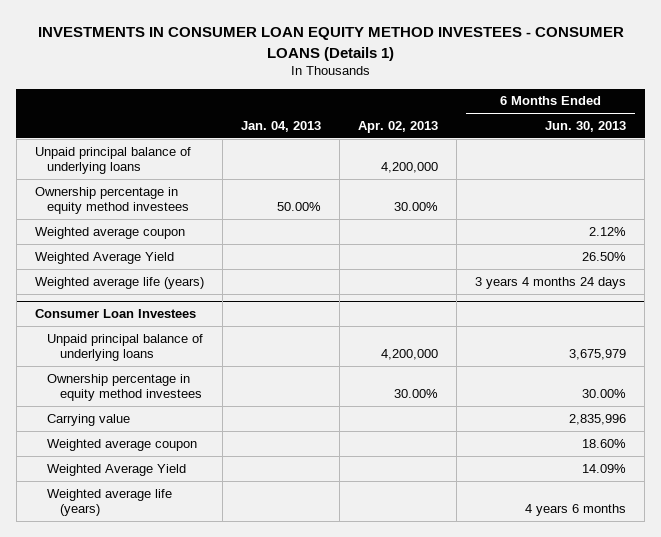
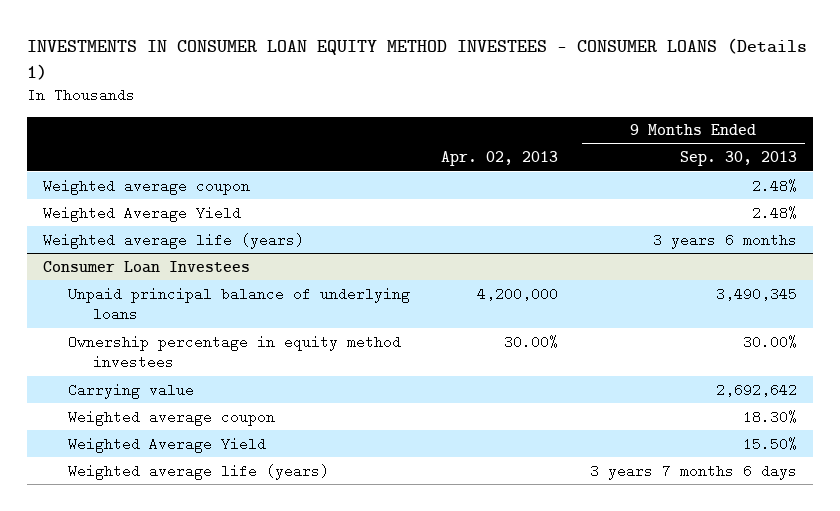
- | Jan. 04, 2013 | Apr. 02, 2013 | 6 Months Ended Jun. 30, 2013
+ | Apr. 02, 2013 | 9 Months Ended Sep. 30, 2013
- Unpaid principal balance of underlying loans | | 4,200,000 |
- Ownership percentage in equity method investees | 50.00% | 30.00% |

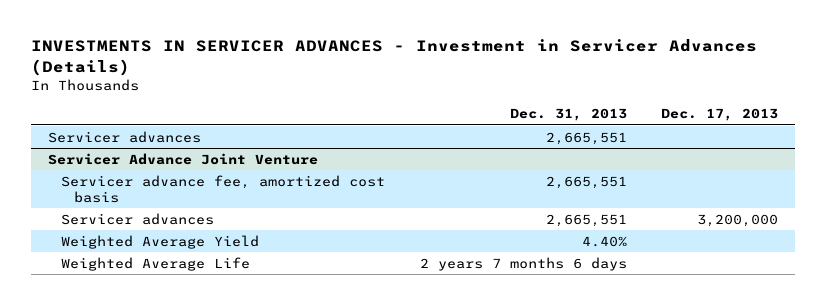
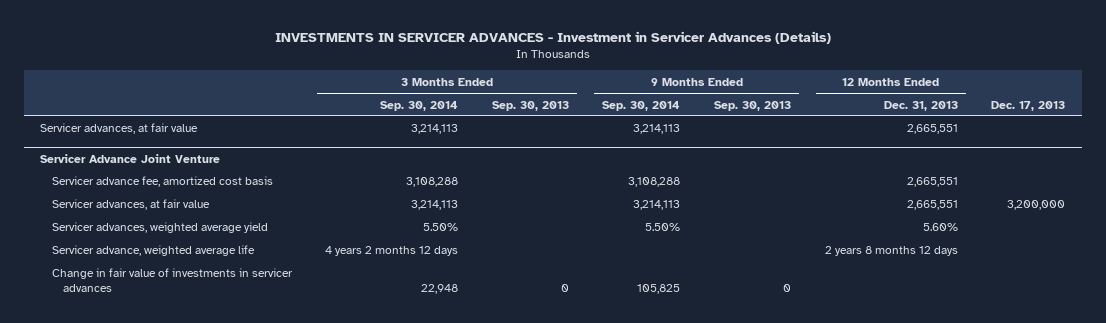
- | Dec. 31, 2013 | Dec. 17, 2013
+ | 3 Months Ended Sep. 30, 2014 | 3 Months Ended Sep. 30, 2013 | 9 Months Ended Sep. 30, 2014 | 9 Months Ended Sep. 30, 2013 | 12 Months Ended Dec. 31, 2013 | Dec. 17, 2013
- Servicer advances | 2,665,551 |
+ Servicer advances, at fair value | 3,214,113 | | 3,214,113 | | 2,665,551 |
@ Servicer Advance Joint Venture
- Servicer advances | 2,665,551 | 3,200,000
- Weighted Average Yield | 4.40% |
- Weighted Average Life | 2 years 7 months 6 days |
+ Servicer advances, at fair value | 3,214,113 | | 3,214,113 | | 2,665,551 | 3,200,000
+ Servicer advances, weighted average yield | 5.50% | | 5.50% | | 5.60% |
+ Servicer advance, weighted average life | 4 years 2 months 12 days | | | | 2 years 8 months 12 days |
+ Change in fair value of investments in servicer advances | 22,948 | 0 | 105,825 | 0 | |

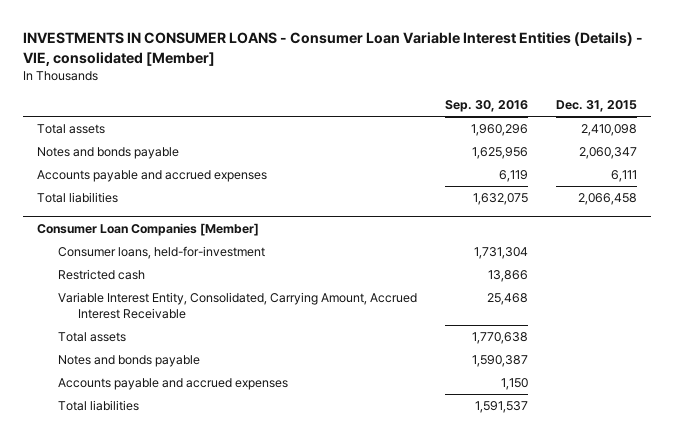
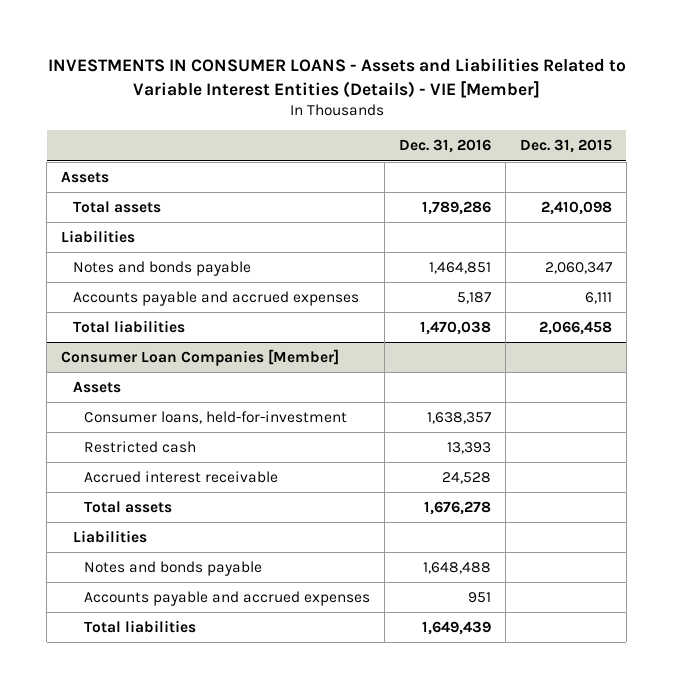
- INVESTMENTS IN CONSUMER LOANS - Consumer Loan Variable Interest Entities (Details) - VIE, consolidated [Member]
+ INVESTMENTS IN CONSUMER LOANS - Assets and Liabilities Related to Variable Interest Entities (Details) - VIE [Member]
- | Sep. 30, 2016 | Dec. 31, 2015
+ | Dec. 31, 2016 | Dec. 31, 2015
+ Assets
+ Liabilities
@ Consumer Loan Companies [Member]
+ Assets
- Variable Interest Entity, Consolidated, Carrying Amount, Accrued Interest Receivable | 25,468 |
+ Accrued interest receivable | 24,528 |
+ Liabilities

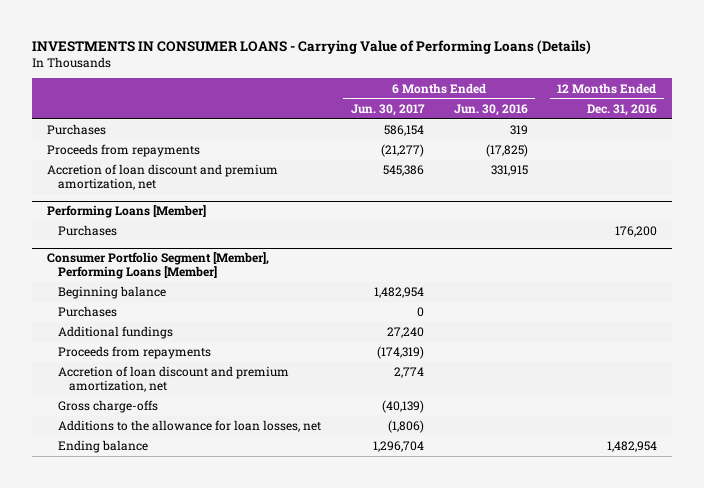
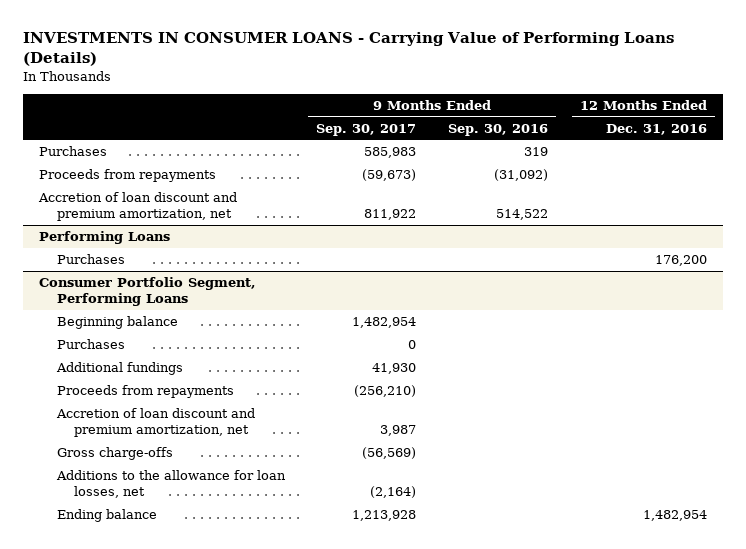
- | 6 Months Ended Jun. 30, 2017 | 6 Months Ended Jun. 30, 2016 | 12 Months Ended Dec. 31, 2016
+ | 9 Months Ended Sep. 30, 2017 | 9 Months Ended Sep. 30, 2016 | 12 Months Ended Dec. 31, 2016
- Performing Loans [Member]
+ Performing Loans
- Consumer Portfolio Segment [Member], Performing Loans [Member]
+ Consumer Portfolio Segment, Performing Loans

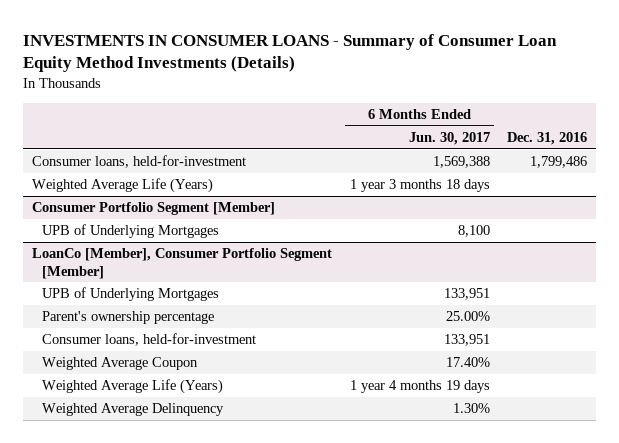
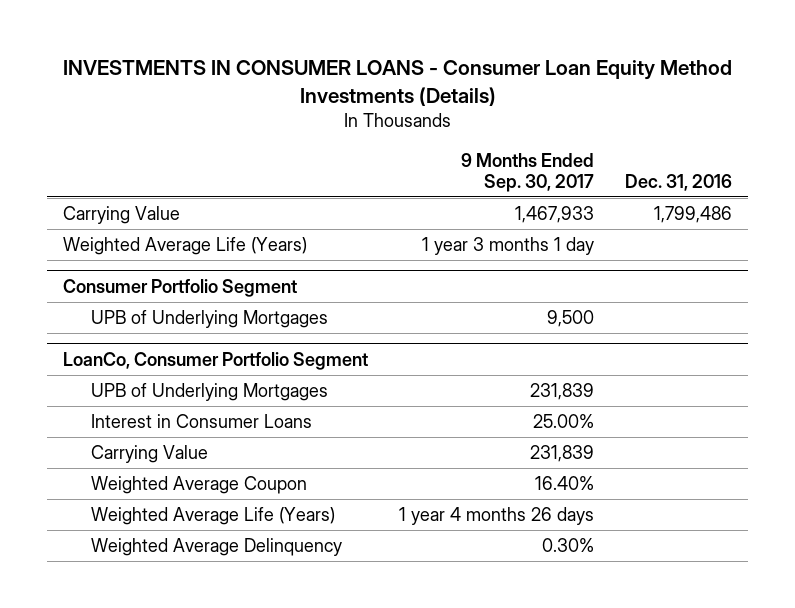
- INVESTMENTS IN CONSUMER LOANS - Summary of Consumer Loan Equity Method Investments (Details)
+ INVESTMENTS IN CONSUMER LOANS - Consumer Loan Equity Method Investments (Details)
- | 6 Months Ended Jun. 30, 2017 | Dec. 31, 2016
+ | 9 Months Ended Sep. 30, 2017 | Dec. 31, 2016
- Consumer loans, held-for-investment | 1,569,388 | 1,799,486
+ Carrying Value | 1,467,933 | 1,799,486
- Consumer Portfolio Segment [Member]
+ Consumer Portfolio Segment
- LoanCo [Member], Consumer Portfolio Segment [Member]
+ LoanCo, Consumer Portfolio Segment
- Parent's ownership percentage | 25.00% |
- Consumer loans, held-for-investment | 133,951 |
+ Interest in Consumer Loans | 25.00% |
+ Carrying Value | 231,839 |

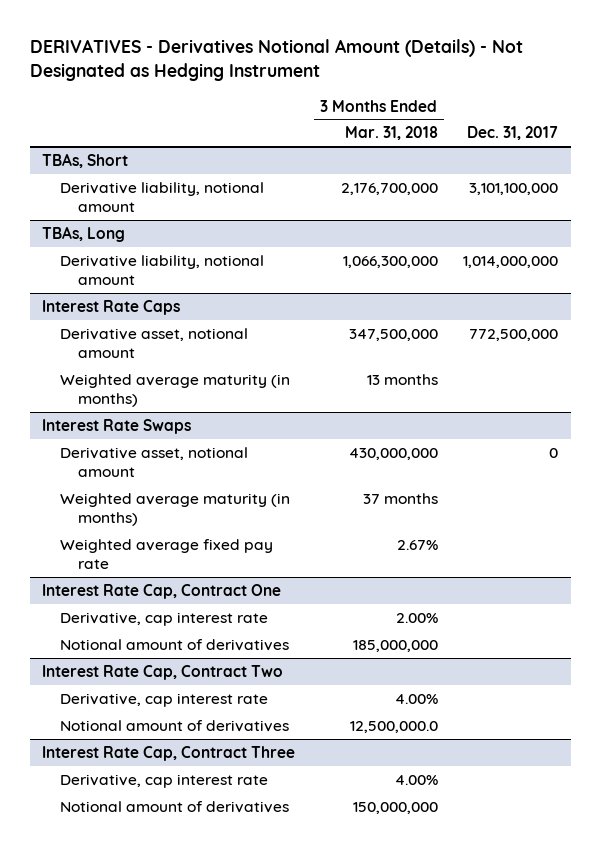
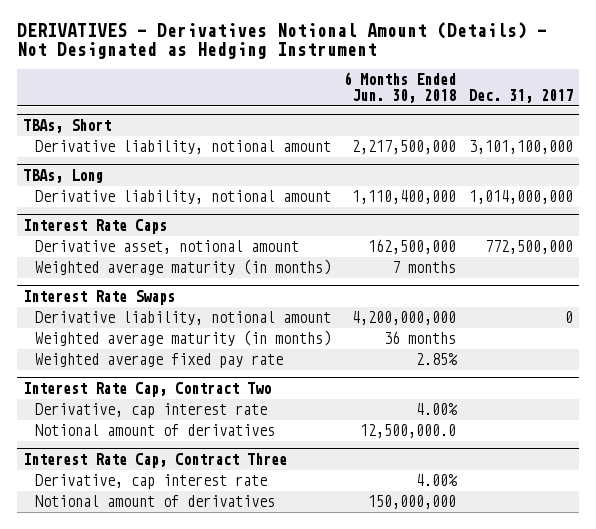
- | 3 Months Ended Mar. 31, 2018 | Dec. 31, 2017
+ | 6 Months Ended Jun. 30, 2018 | Dec. 31, 2017
@ Interest Rate Swaps
- Derivative asset, notional amount | 430,000,000 | 0
+ Derivative liability, notional amount | 4,200,000,000 | 0
- Interest Rate Cap, Contract One
- Derivative, cap interest rate | 2.00% |
- Notional amount of derivatives | 185,000,000 |

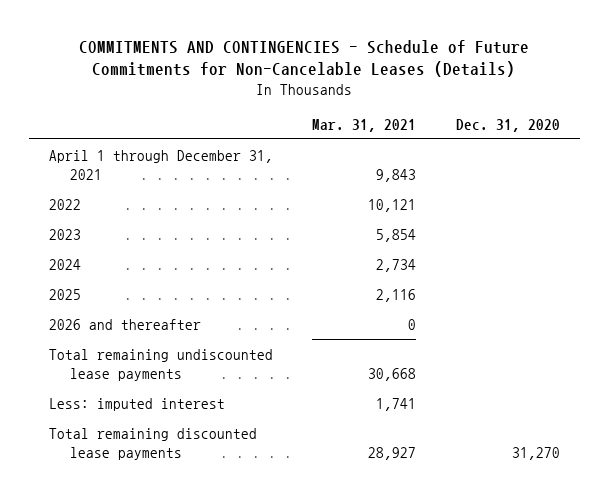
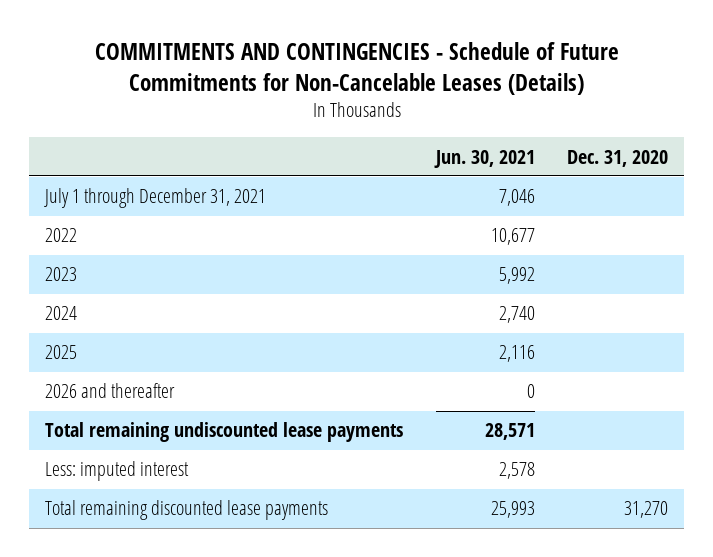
- | Mar. 31, 2021 | Dec. 31, 2020
+ | Jun. 30, 2021 | Dec. 31, 2020
- April 1 through December 31, 2021 | 9,843 |
+ July 1 through December 31, 2021 | 7,046 |

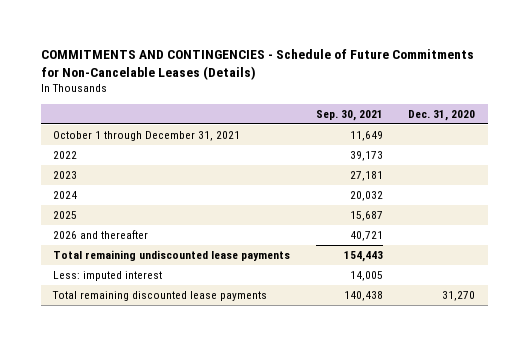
- | Jun. 30, 2021 | Dec. 31, 2020
+ | Sep. 30, 2021 | Dec. 31, 2020
- July 1 through December 31, 2021 | 7,046 |
+ October 1 through December 31, 2021 | 11,649 |

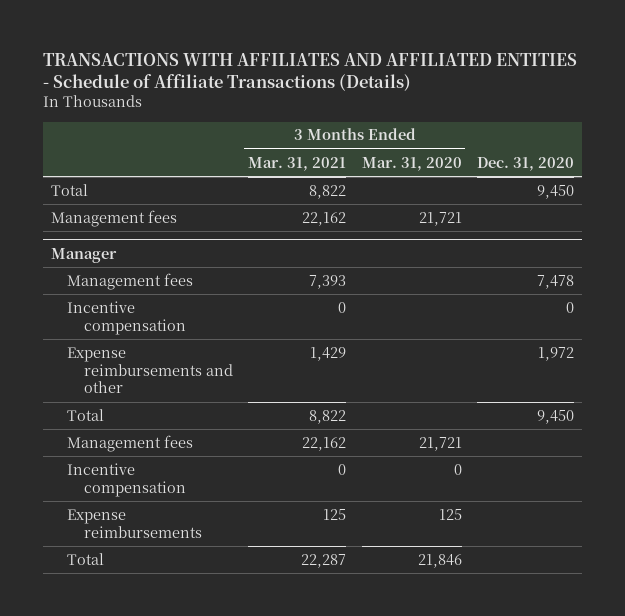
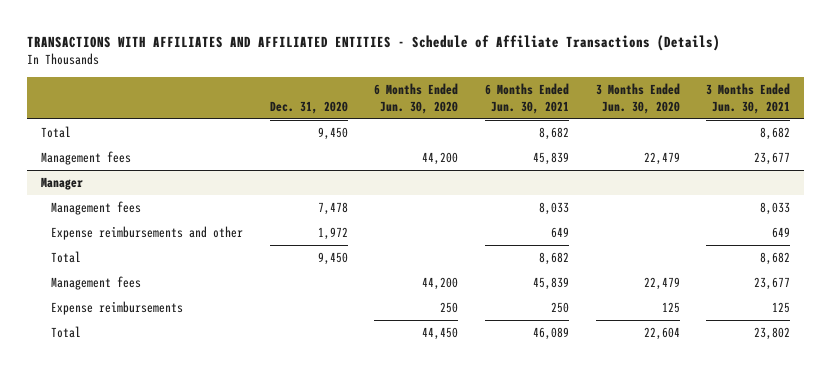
- | 3 Months Ended Mar. 31, 2021 | 3 Months Ended Mar. 31, 2020 | Dec. 31, 2020
+ | Dec. 31, 2020 | 6 Months Ended Jun. 30, 2020 | 6 Months Ended Jun. 30, 2021 | 3 Months Ended Jun. 30, 2020 | 3 Months Ended Jun. 30, 2021
@ Manager
- Incentive compensation | 0 | | 0
- Incentive compensation | 0 | 0 |

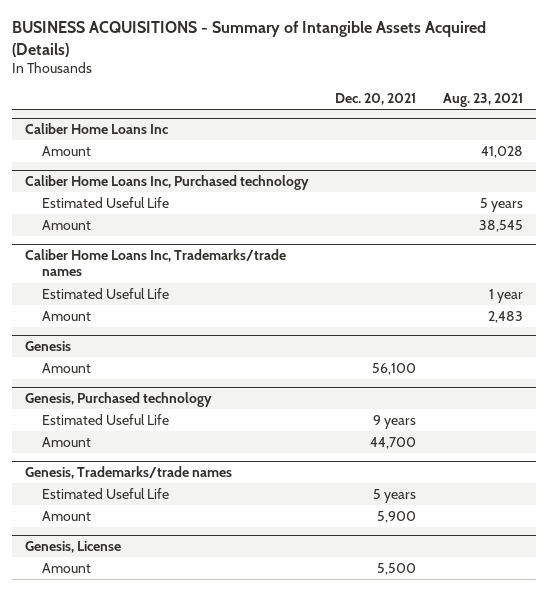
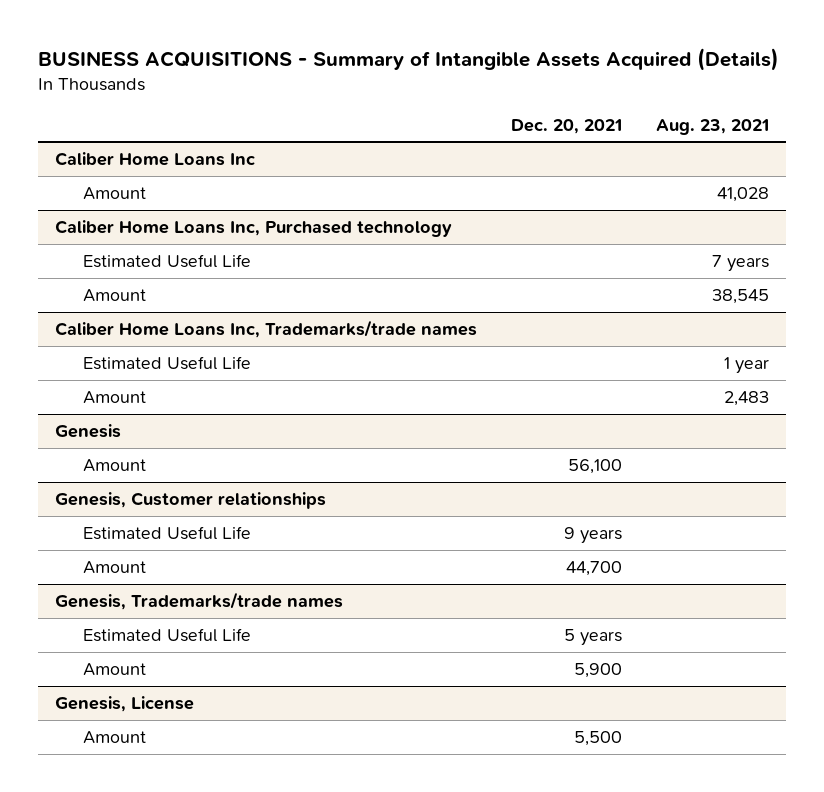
@ Caliber Home Loans Inc, Purchased technology
- Estimated Useful Life | | 5 years
+ Estimated Useful Life | | 7 years
- Genesis, Purchased technology
+ Genesis, Customer relationships

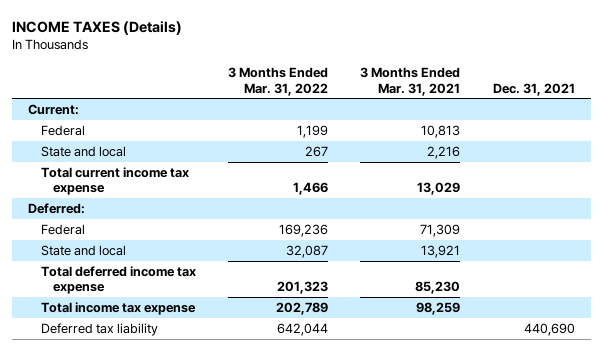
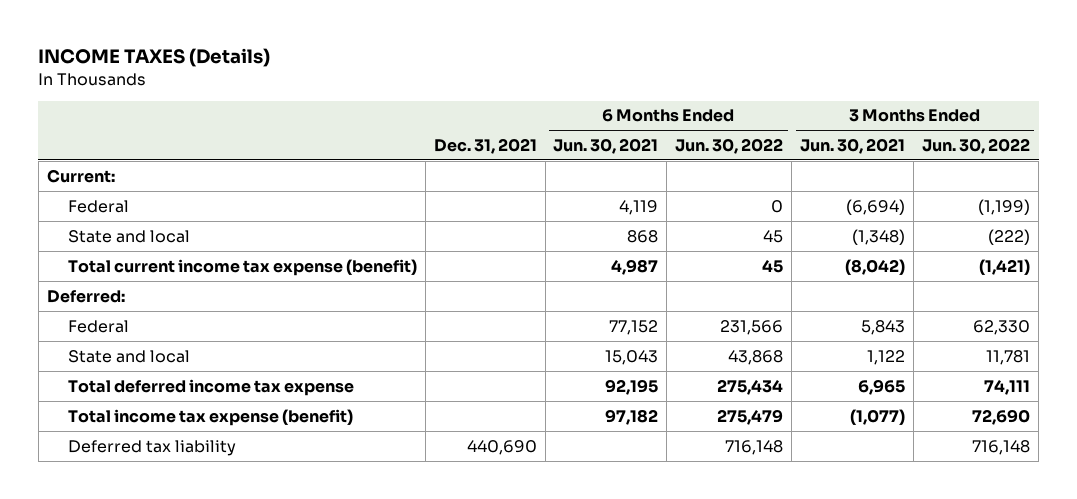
- | 3 Months Ended Mar. 31, 2022 | 3 Months Ended Mar. 31, 2021 | Dec. 31, 2021
+ | Dec. 31, 2021 | 6 Months Ended Jun. 30, 2021 | 6 Months Ended Jun. 30, 2022 | 3 Months Ended Jun. 30, 2021 | 3 Months Ended Jun. 30, 2022
- Total current income tax expense | 1,466 | 13,029 |
+ Total current income tax expense (benefit) | | 4,987 | 45 | (8,042) | (1,421)
- Total income tax expense | 202,789 | 98,259 |
+ Total income tax expense (benefit) | | 97,182 | 275,479 | (1,077) | 72,690

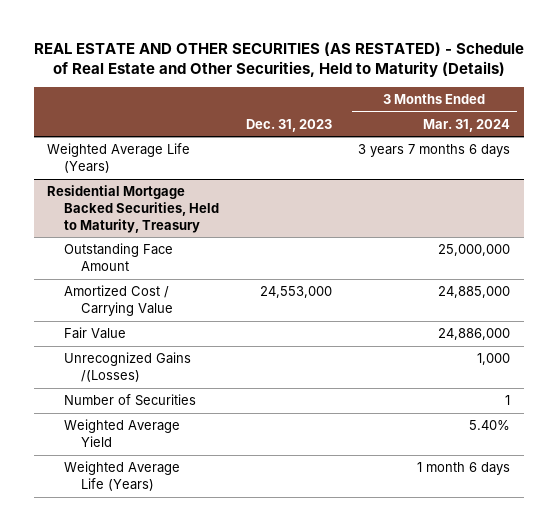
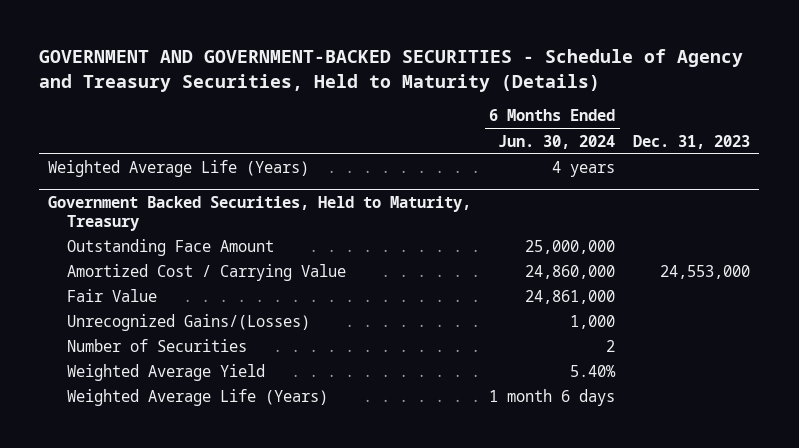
- REAL ESTATE AND OTHER SECURITIES (AS RESTATED) - Schedule of Real Estate and Other Securities, Held to Maturity (Details)
+ GOVERNMENT AND GOVERNMENT-BACKED SECURITIES - Schedule of Agency and Treasury Securities, Held to Maturity (Details)
- | Dec. 31, 2023 | 3 Months Ended Mar. 31, 2024
+ | 6 Months Ended Jun. 30, 2024 | Dec. 31, 2023
- Residential Mortgage Backed Securities, Held to Maturity, Treasury
+ Government Backed Securities, Held to Maturity, Treasury
- Unrecognized Gains /(Losses) | | 1,000
+ Unrecognized Gains/(Losses) | 1,000 |

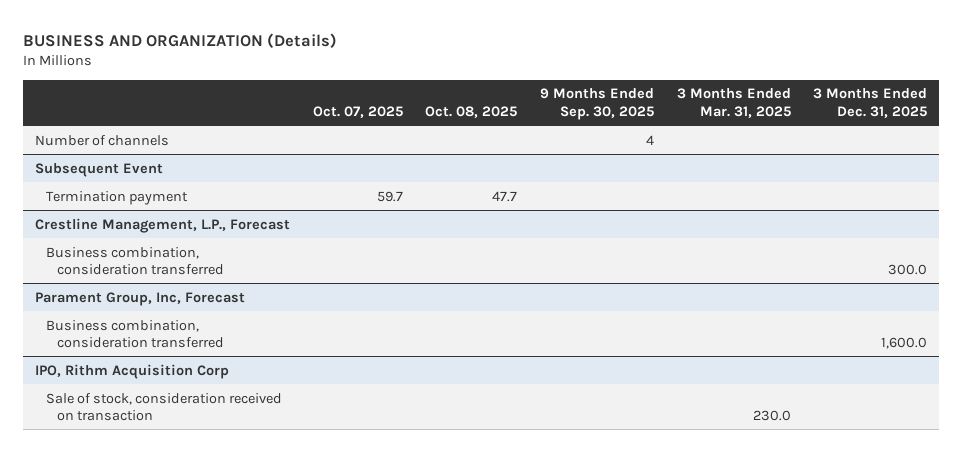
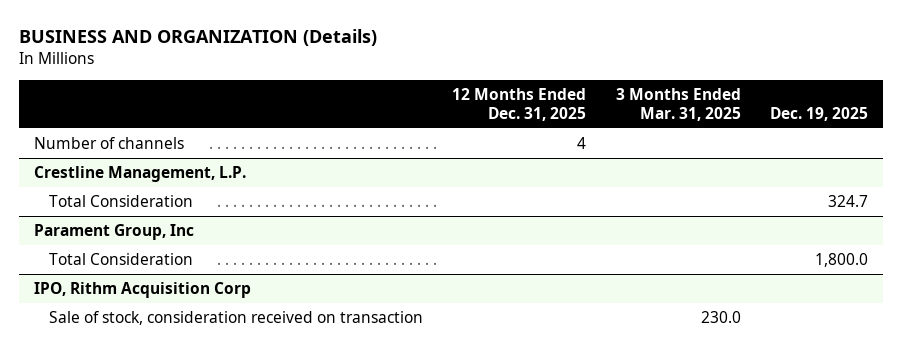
- | Oct. 07, 2025 | Oct. 08, 2025 | 9 Months Ended Sep. 30, 2025 | 3 Months Ended Mar. 31, 2025 | 3 Months Ended Dec. 31, 2025
+ | 12 Months Ended Dec. 31, 2025 | 3 Months Ended Mar. 31, 2025 | Dec. 19, 2025
- Subsequent Event
- Termination payment | 59.7 | 47.7 | | |
- Crestline Management, L.P., Forecast
- Business combination, consideration transferred | | | | | 300.0
- Parament Group, Inc, Forecast
- Business combination, consideration transferred | | | | | 1,600.0
+ Crestline Management, L.P.
+ Total Consideration | | | 324.7
+ Parament Group, Inc
+ Total Consideration | | | 1,800.0

